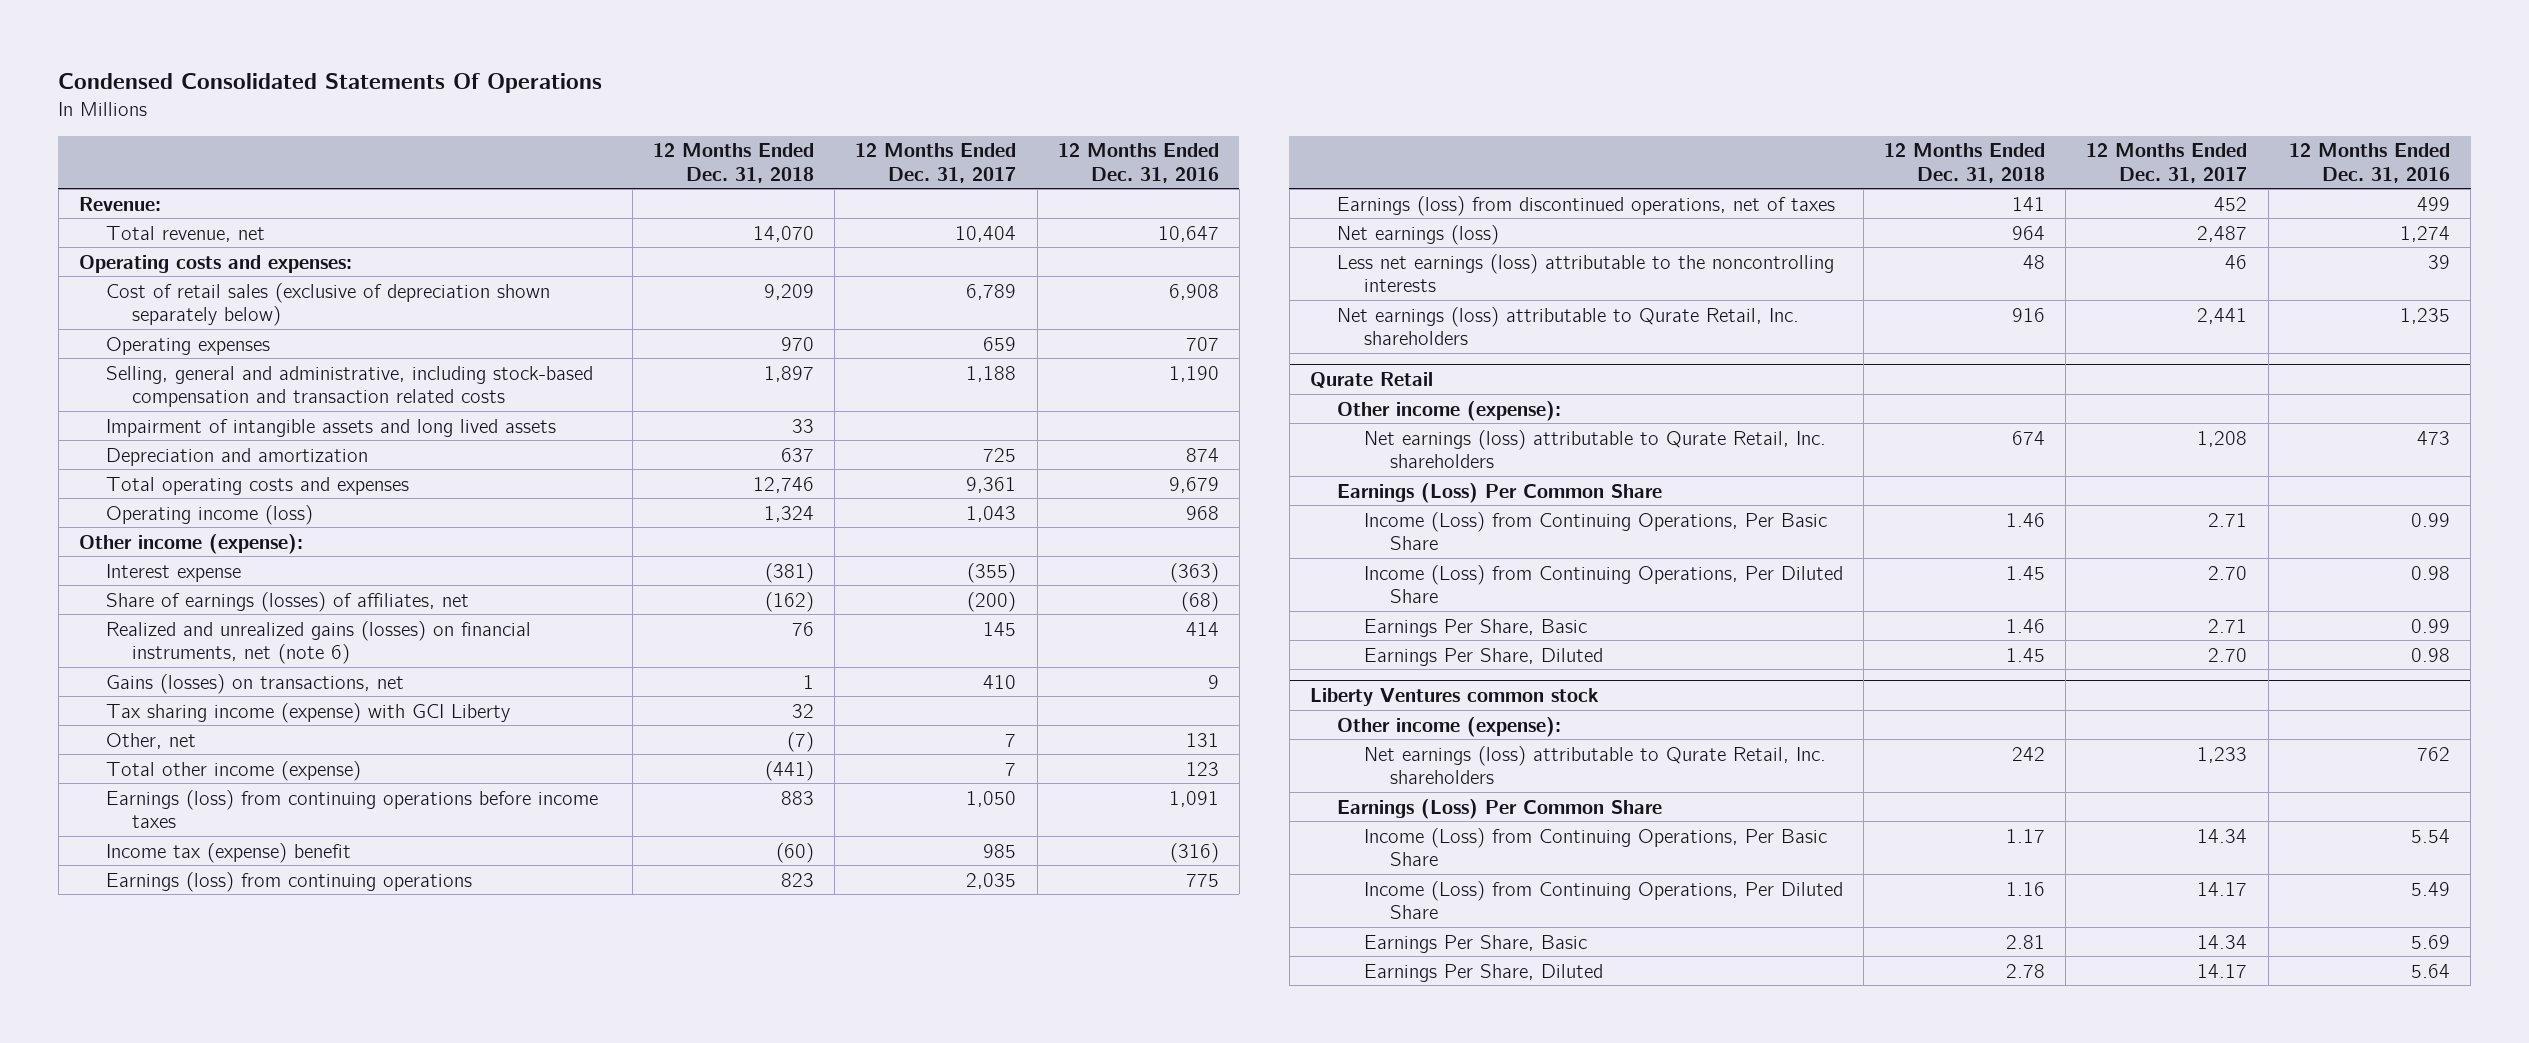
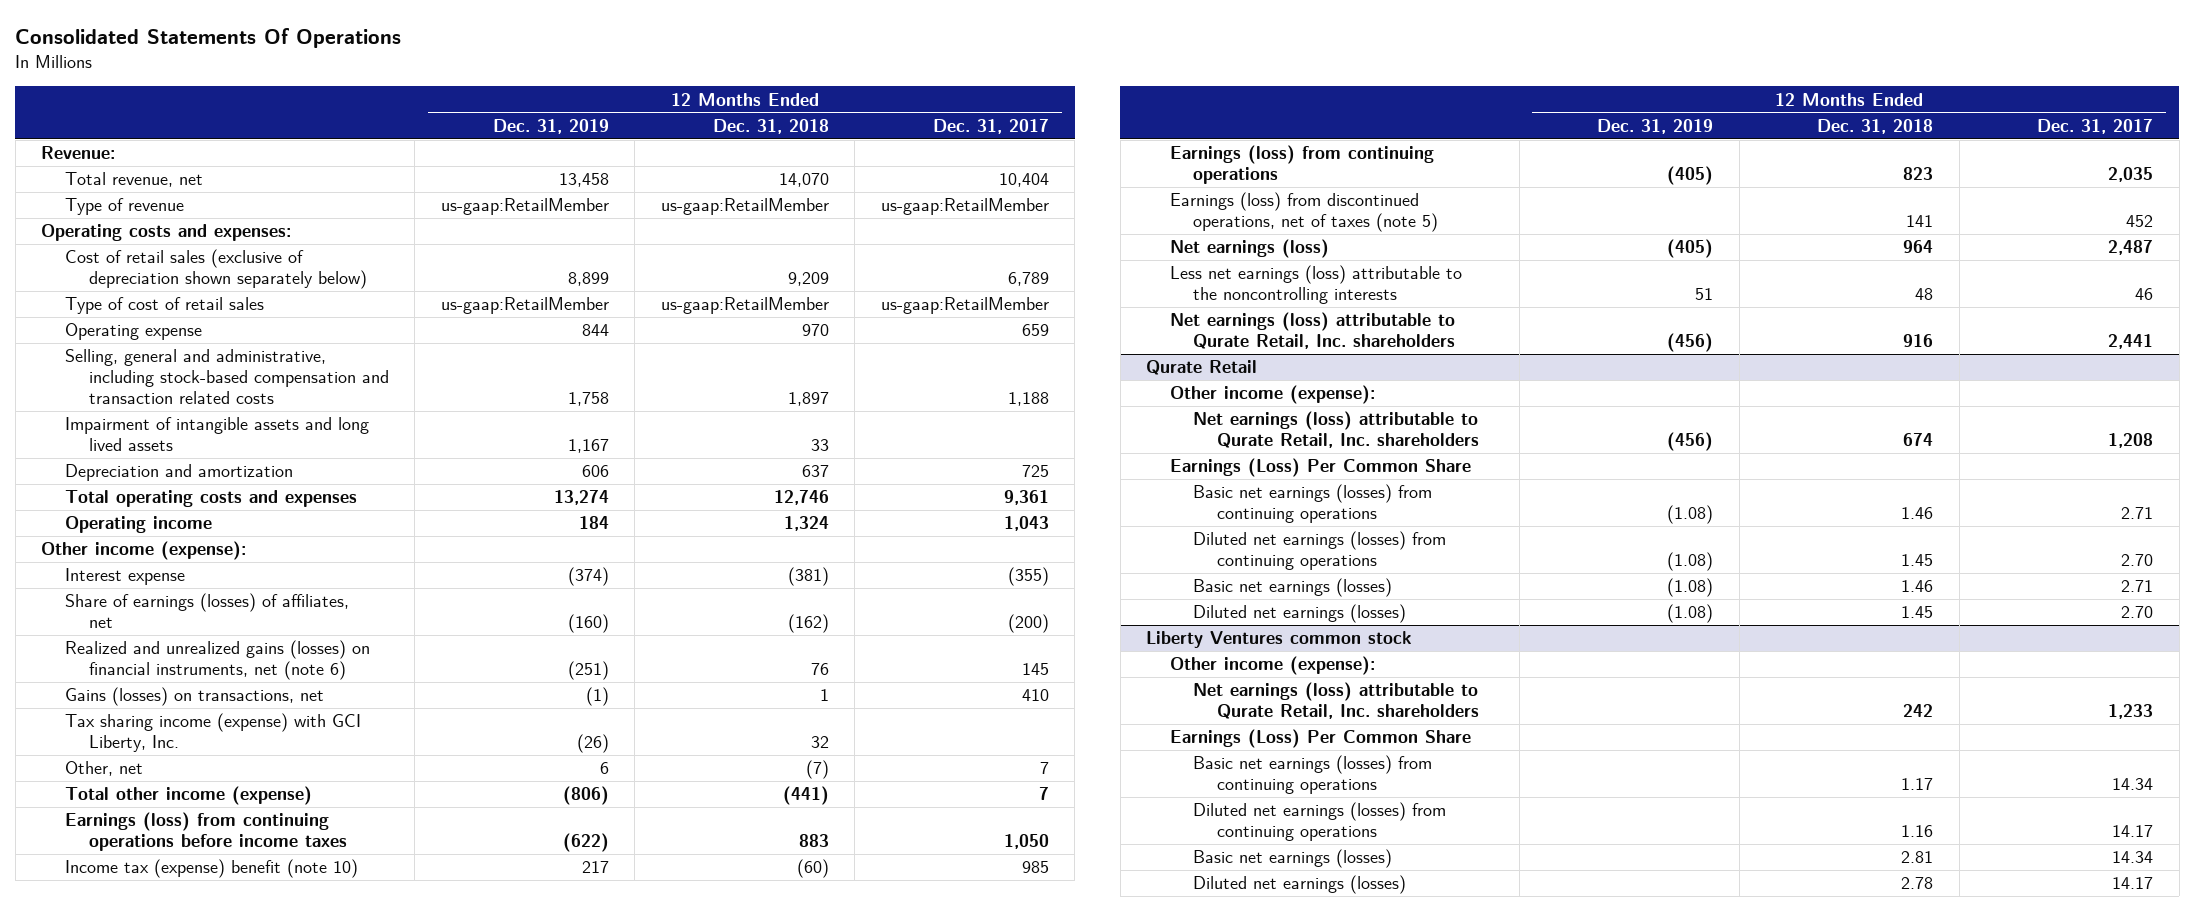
- Condensed Consolidated Statements Of Operations
+ Consolidated Statements Of Operations
- | 12 Months Ended Dec. 31, 2018 | 12 Months Ended Dec. 31, 2017 | 12 Months Ended Dec. 31, 2016
+ | 12 Months Ended Dec. 31, 2019 | 12 Months Ended Dec. 31, 2018 | 12 Months Ended Dec. 31, 2017
+ Type of revenue | us-gaap:RetailMember | us-gaap:RetailMember | us-gaap:RetailMember
- Operating expenses | 970 | 659 | 707
+ Type of cost of retail sales | us-gaap:RetailMember | us-gaap:RetailMember | us-gaap:RetailMember
+ Operating expense | 844 | 970 | 659
- Operating income (loss) | 1,324 | 1,043 | 968
+ Operating income | 184 | 1,324 | 1,043
- Tax sharing income (expense) with GCI Liberty | 32 | |
+ Tax sharing income (expense) with GCI Liberty, Inc. | (26) | 32 |
- Income tax (expense) benefit | (60) | 985 | (316)
+ Income tax (expense) benefit (note 10) | 217 | (60) | 985
- Earnings (loss) from discontinued operations, net of taxes | 141 | 452 | 499
+ Earnings (loss) from discontinued operations, net of taxes (note 5) | | 141 | 452
@ Qurate Retail
- Income (Loss) from Continuing Operations, Per Basic Share | 1.46 | 2.71 | 0.99
- Income (Loss) from Continuing Operations, Per Diluted Share | 1.45 | 2.70 | 0.98
- Earnings Per Share, Basic | 1.46 | 2.71 | 0.99
- Earnings Per Share, Diluted | 1.45 | 2.70 | 0.98
+ Basic net earnings (losses) from continuing operations | (1.08) | 1.46 | 2.71
+ Diluted net earnings (losses) from continuing operations | (1.08) | 1.45 | 2.70
+ Basic net earnings (losses) | (1.08) | 1.46 | 2.71
+ Diluted net earnings (losses) | (1.08) | 1.45 | 2.70
@ Liberty Ventures common stock
- Income (Loss) from Continuing Operations, Per Basic Share | 1.17 | 14.34 | 5.54
- Income (Loss) from Continuing Operations, Per Diluted Share | 1.16 | 14.17 | 5.49
- Earnings Per Share, Basic | 2.81 | 14.34 | 5.69
- Earnings Per Share, Diluted | 2.78 | 14.17 | 5.64
+ Basic net earnings (losses) from continuing operations | | 1.17 | 14.34
+ Diluted net earnings (losses) from continuing operations | | 1.16 | 14.17
+ Basic net earnings (losses) | | 2.81 | 14.34
+ Diluted net earnings (losses) | | 2.78 | 14.17

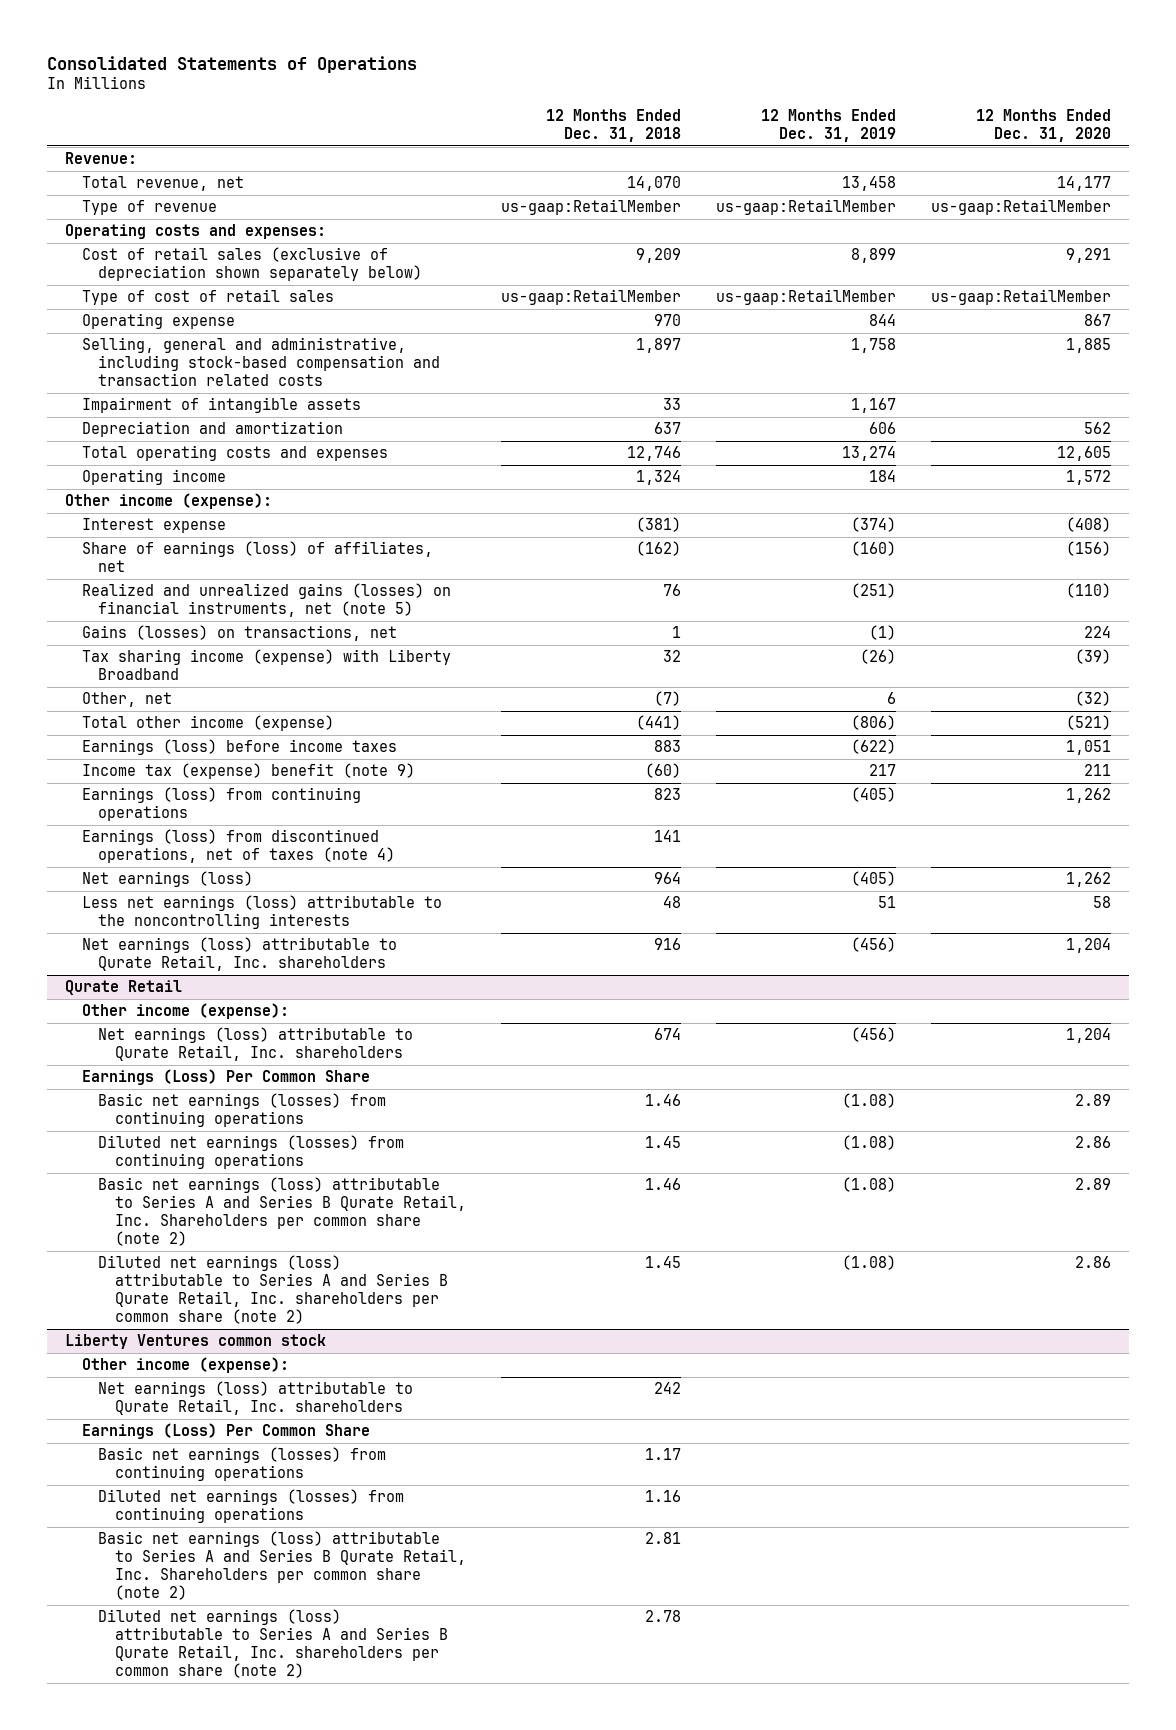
- Consolidated Statements Of Operations
+ Consolidated Statements of Operations
- | 12 Months Ended Dec. 31, 2019 | 12 Months Ended Dec. 31, 2018 | 12 Months Ended Dec. 31, 2017
+ | 12 Months Ended Dec. 31, 2018 | 12 Months Ended Dec. 31, 2019 | 12 Months Ended Dec. 31, 2020
- Impairment of intangible assets and long lived assets | 1,167 | 33 |
+ Impairment of intangible assets | 33 | 1,167 |
- Share of earnings (losses) of affiliates, net | (160) | (162) | (200)
- Realized and unrealized gains (losses) on financial instruments, net (note 6) | (251) | 76 | 145
+ Share of earnings (loss) of affiliates, net | (162) | (160) | (156)
+ Realized and unrealized gains (losses) on financial instruments, net (note 5) | 76 | (251) | (110)
- Tax sharing income (expense) with GCI Liberty, Inc. | (26) | 32 |
+ Tax sharing income (expense) with Liberty Broadband | 32 | (26) | (39)
- Earnings (loss) from continuing operations before income taxes | (622) | 883 | 1,050
- Income tax (expense) benefit (note 10) | 217 | (60) | 985
+ Earnings (loss) before income taxes | 883 | (622) | 1,051
+ Income tax (expense) benefit (note 9) | (60) | 217 | 211
- Earnings (loss) from discontinued operations, net of taxes (note 5) | | 141 | 452
+ Earnings (loss) from discontinued operations, net of taxes (note 4) | 141 | |
@ Qurate Retail
- Basic net earnings (losses) | (1.08) | 1.46 | 2.71
- Diluted net earnings (losses) | (1.08) | 1.45 | 2.70
+ Basic net earnings (loss) attributable to Series A and Series B Qurate Retail, Inc. Shareholders per common share (note 2) | 1.46 | (1.08) | 2.89
+ Diluted net earnings (loss) attributable to Series A and Series B Qurate Retail, Inc. shareholders per common share (note 2) | 1.45 | (1.08) | 2.86
@ Liberty Ventures common stock
- Basic net earnings (losses) | | 2.81 | 14.34
- Diluted net earnings (losses) | | 2.78 | 14.17
+ Basic net earnings (loss) attributable to Series A and Series B Qurate Retail, Inc. Shareholders per common share (note 2) | 2.81 | |
+ Diluted net earnings (loss) attributable to Series A and Series B Qurate Retail, Inc. shareholders per common share (note 2) | 2.78 | |

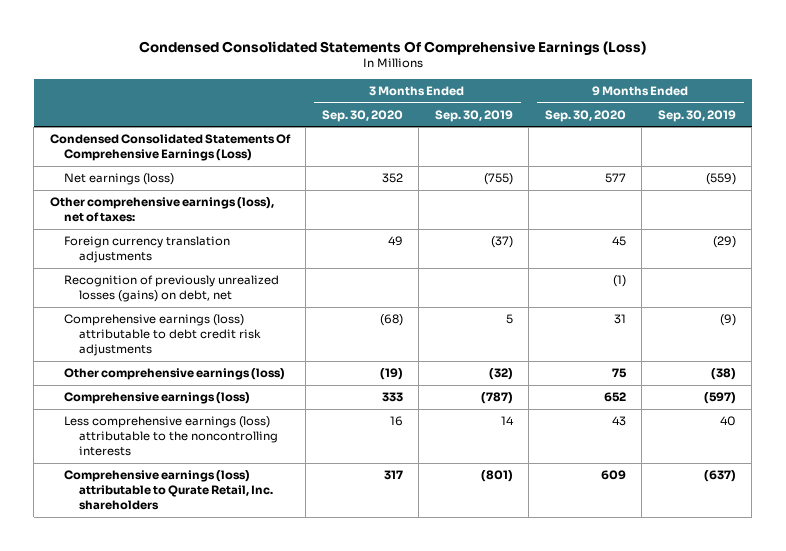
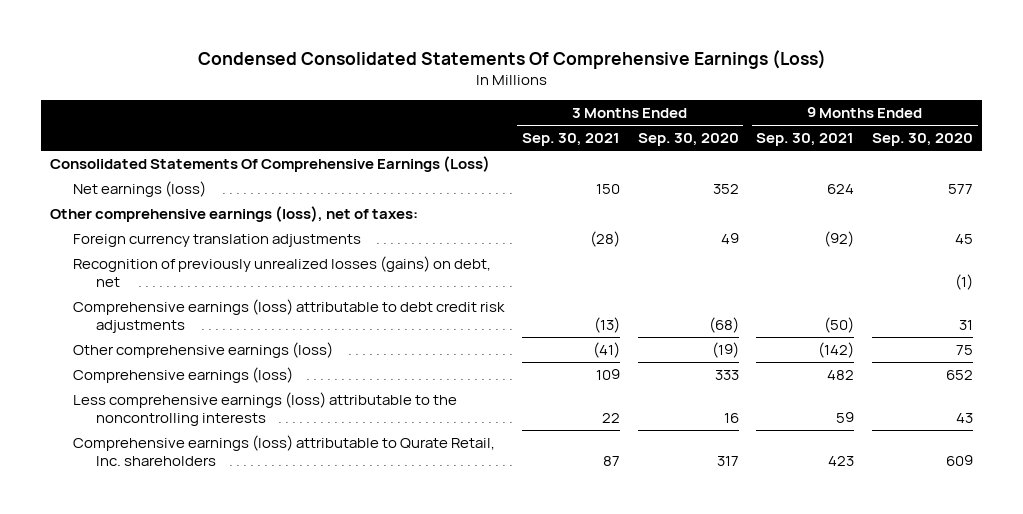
- | 3 Months Ended Sep. 30, 2020 | 3 Months Ended Sep. 30, 2019 | 9 Months Ended Sep. 30, 2020 | 9 Months Ended Sep. 30, 2019
+ | 3 Months Ended Sep. 30, 2021 | 3 Months Ended Sep. 30, 2020 | 9 Months Ended Sep. 30, 2021 | 9 Months Ended Sep. 30, 2020
- Condensed Consolidated Statements Of Comprehensive Earnings (Loss)
+ Consolidated Statements Of Comprehensive Earnings (Loss)

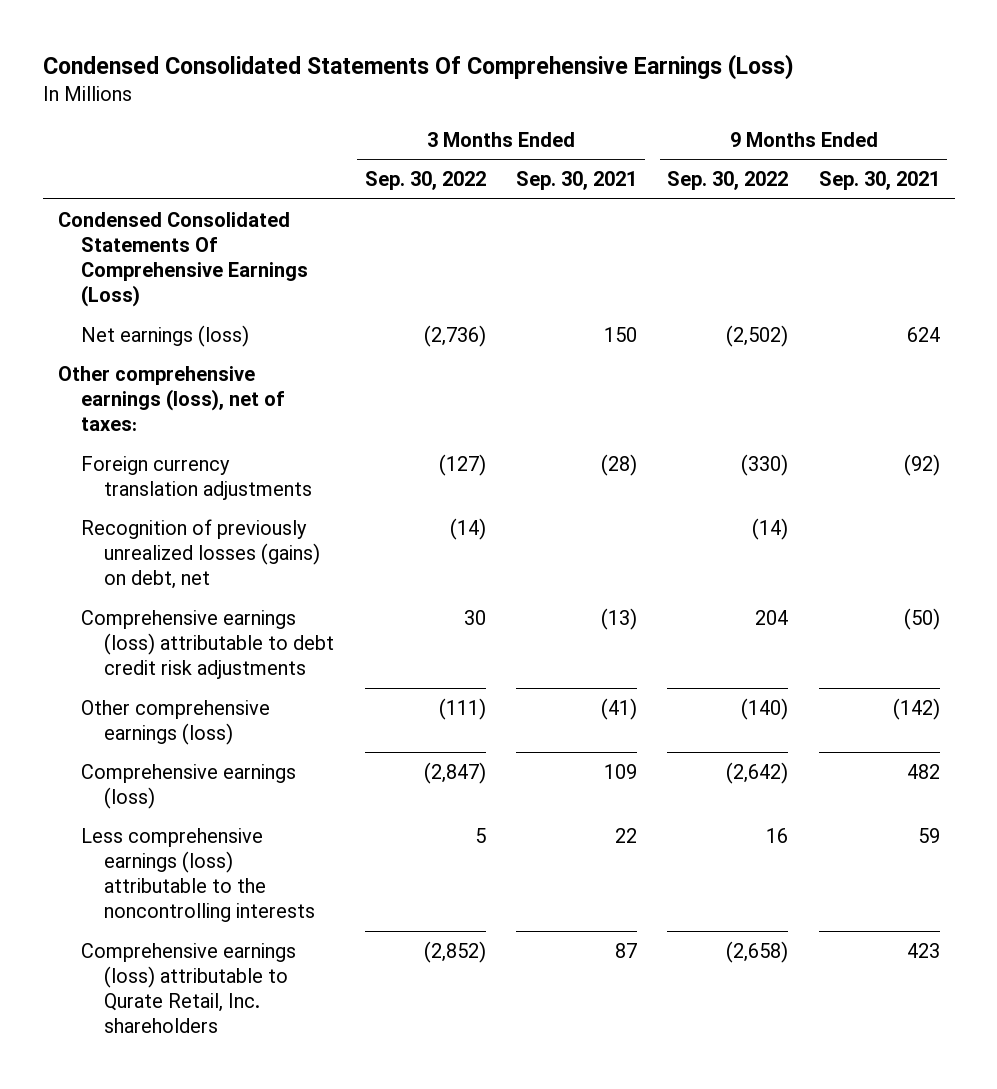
- | 3 Months Ended Sep. 30, 2021 | 3 Months Ended Sep. 30, 2020 | 9 Months Ended Sep. 30, 2021 | 9 Months Ended Sep. 30, 2020
+ | 3 Months Ended Sep. 30, 2022 | 3 Months Ended Sep. 30, 2021 | 9 Months Ended Sep. 30, 2022 | 9 Months Ended Sep. 30, 2021
- Consolidated Statements Of Comprehensive Earnings (Loss)
+ Condensed Consolidated Statements Of Comprehensive Earnings (Loss)

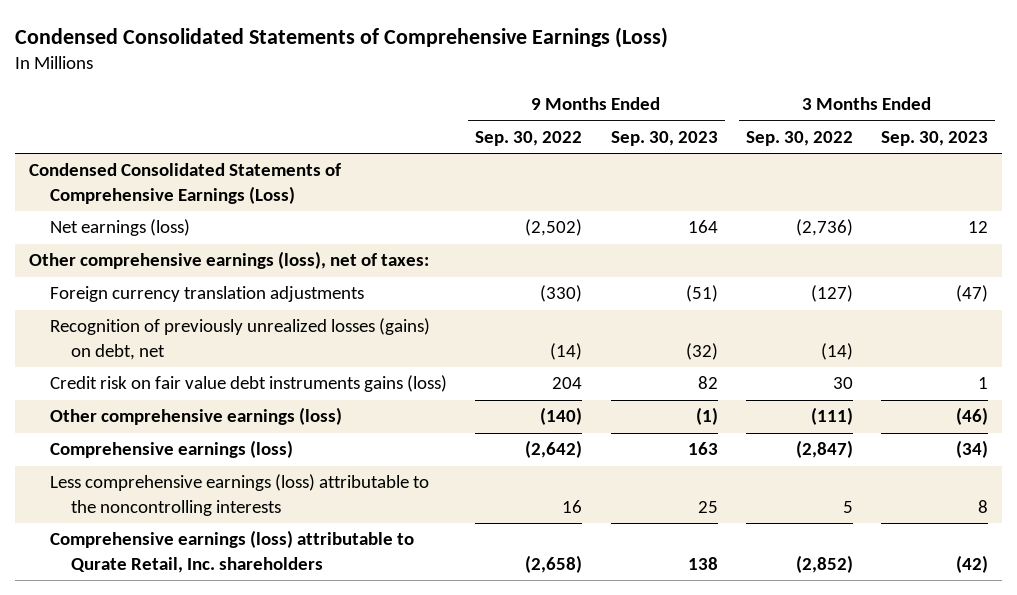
- Condensed Consolidated Statements Of Comprehensive Earnings (Loss)
+ Condensed Consolidated Statements of Comprehensive Earnings (Loss)
- | 3 Months Ended Sep. 30, 2022 | 3 Months Ended Sep. 30, 2021 | 9 Months Ended Sep. 30, 2022 | 9 Months Ended Sep. 30, 2021
+ | 9 Months Ended Sep. 30, 2022 | 9 Months Ended Sep. 30, 2023 | 3 Months Ended Sep. 30, 2022 | 3 Months Ended Sep. 30, 2023
- Condensed Consolidated Statements Of Comprehensive Earnings (Loss)
+ Condensed Consolidated Statements of Comprehensive Earnings (Loss)
- Comprehensive earnings (loss) attributable to debt credit risk adjustments | 30 | (13) | 204 | (50)
+ Credit risk on fair value debt instruments gains (loss) | 204 | 82 | 30 | 1

